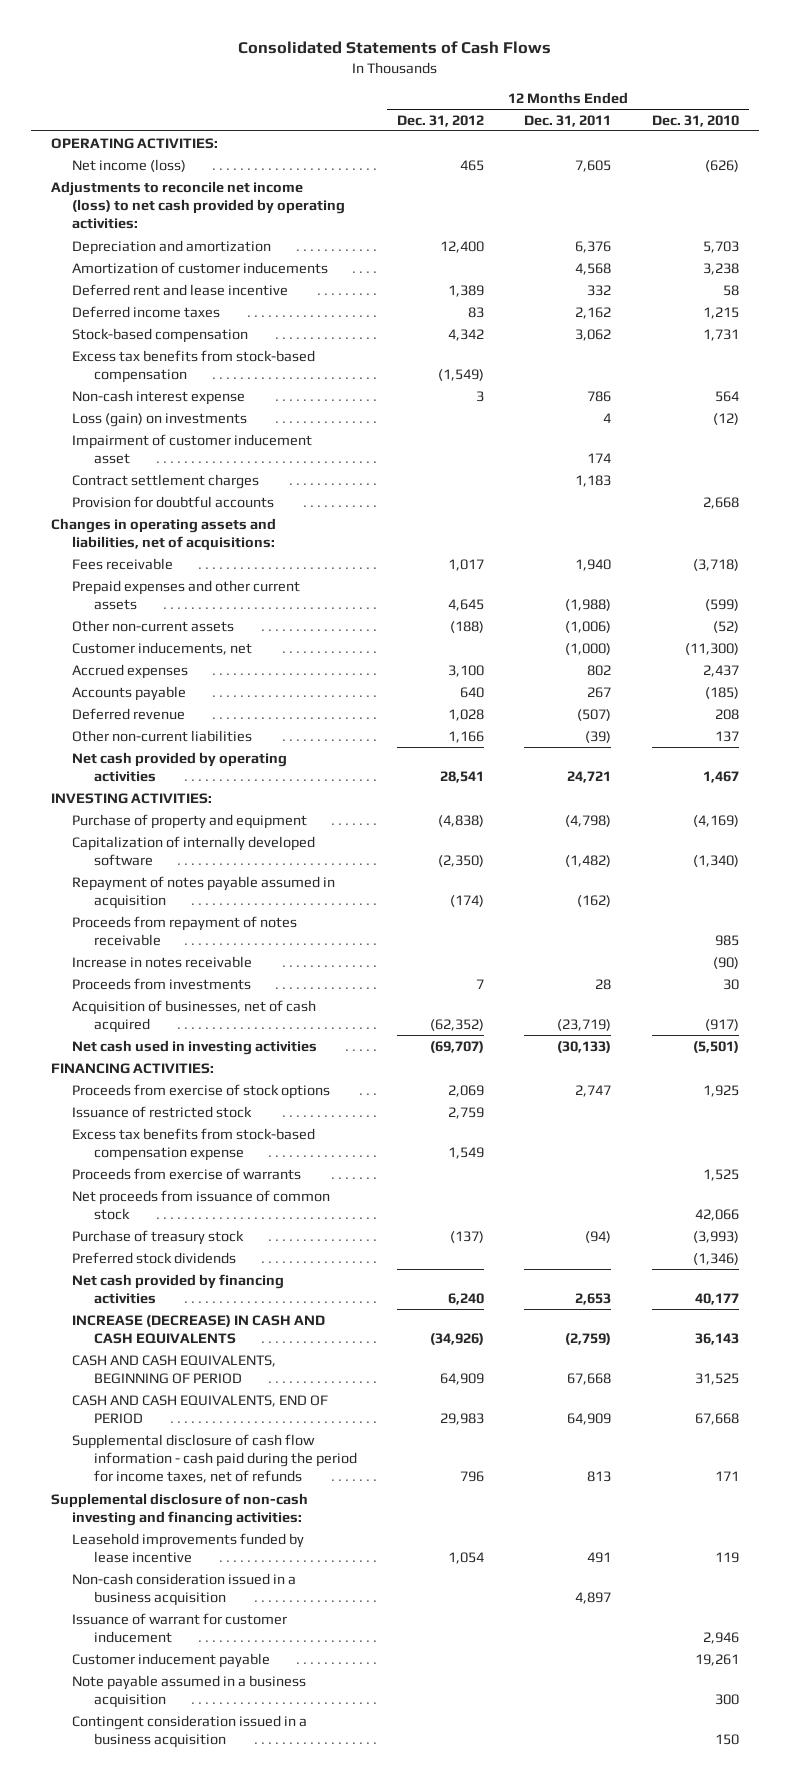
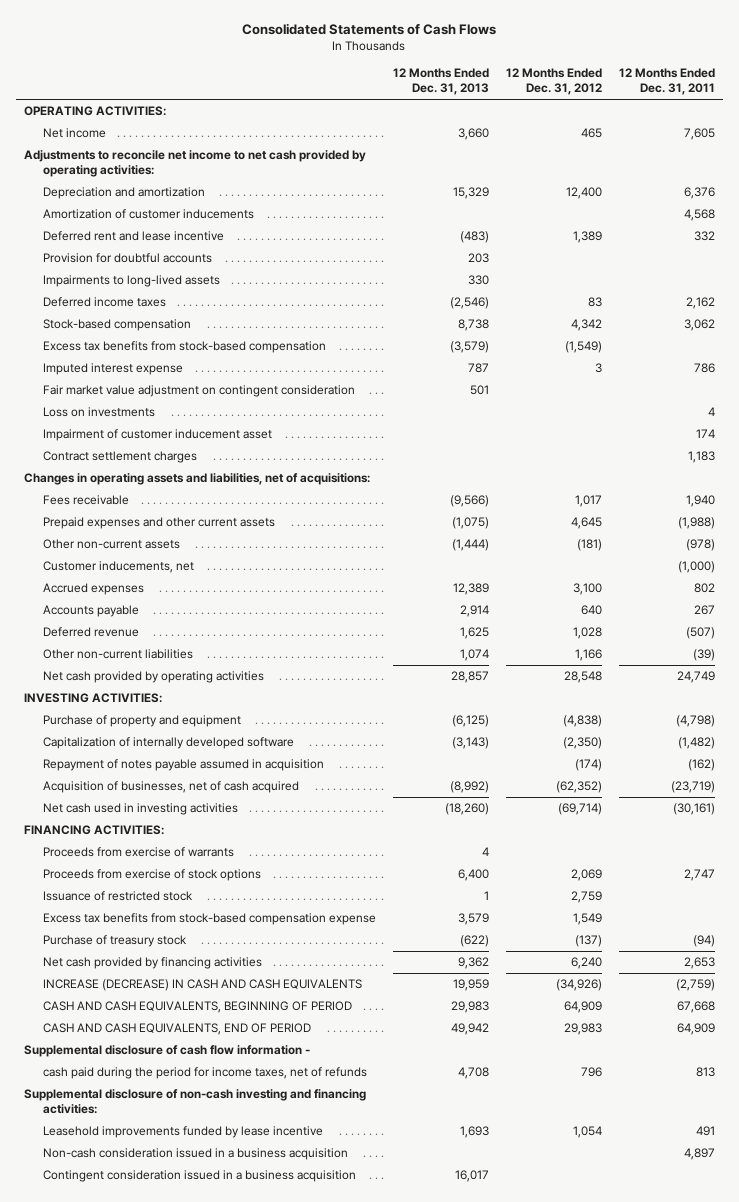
- | 12 Months Ended Dec. 31, 2012 | 12 Months Ended Dec. 31, 2011 | 12 Months Ended Dec. 31, 2010
+ | 12 Months Ended Dec. 31, 2013 | 12 Months Ended Dec. 31, 2012 | 12 Months Ended Dec. 31, 2011
- Net income (loss) | 465 | 7,605 | (626)
- Adjustments to reconcile net income (loss) to net cash provided by operating activities:
+ Net income | 3,660 | 465 | 7,605
+ Adjustments to reconcile net income to net cash provided by operating activities:
moved up: Provision for doubtful accounts | 203 | |
+ Impairments to long-lived assets | 330 | |
- Non-cash interest expense | 3 | 786 | 564
- Loss (gain) on investments | | 4 | (12)
+ Imputed interest expense | 787 | 3 | 786
+ Fair market value adjustment on contingent consideration | 501 | |
+ Loss on investments | | | 4
- Other non-current assets | (188) | (1,006) | (52)
+ Other non-current assets | (1,444) | (181) | (978)
- Net cash provided by operating activities | 28,541 | 24,721 | 1,467
+ Net cash provided by operating activities | 28,857 | 28,548 | 24,749
- Proceeds from repayment of notes receivable | | | 985
- Increase in notes receivable | | | (90)
- Proceeds from investments | 7 | 28 | 30
- Net cash used in investing activities | (69,707) | (30,133) | (5,501)
+ Net cash used in investing activities | (18,260) | (69,714) | (30,161)
moved up: Proceeds from exercise of warrants | 4 | |
- Net proceeds from issuance of common stock | | | 42,066
- Preferred stock dividends | | | (1,346)
- Supplemental disclosure of cash flow information - cash paid during the period for income taxes, net of refunds | 796 | 813 | 171
+ Supplemental disclosure of cash flow information -
+ cash paid during the period for income taxes, net of refunds | 4,708 | 796 | 813
- Issuance of warrant for customer inducement | | | 2,946
- Customer inducement payable | | | 19,261
- Note payable assumed in a business acquisition | | | 300

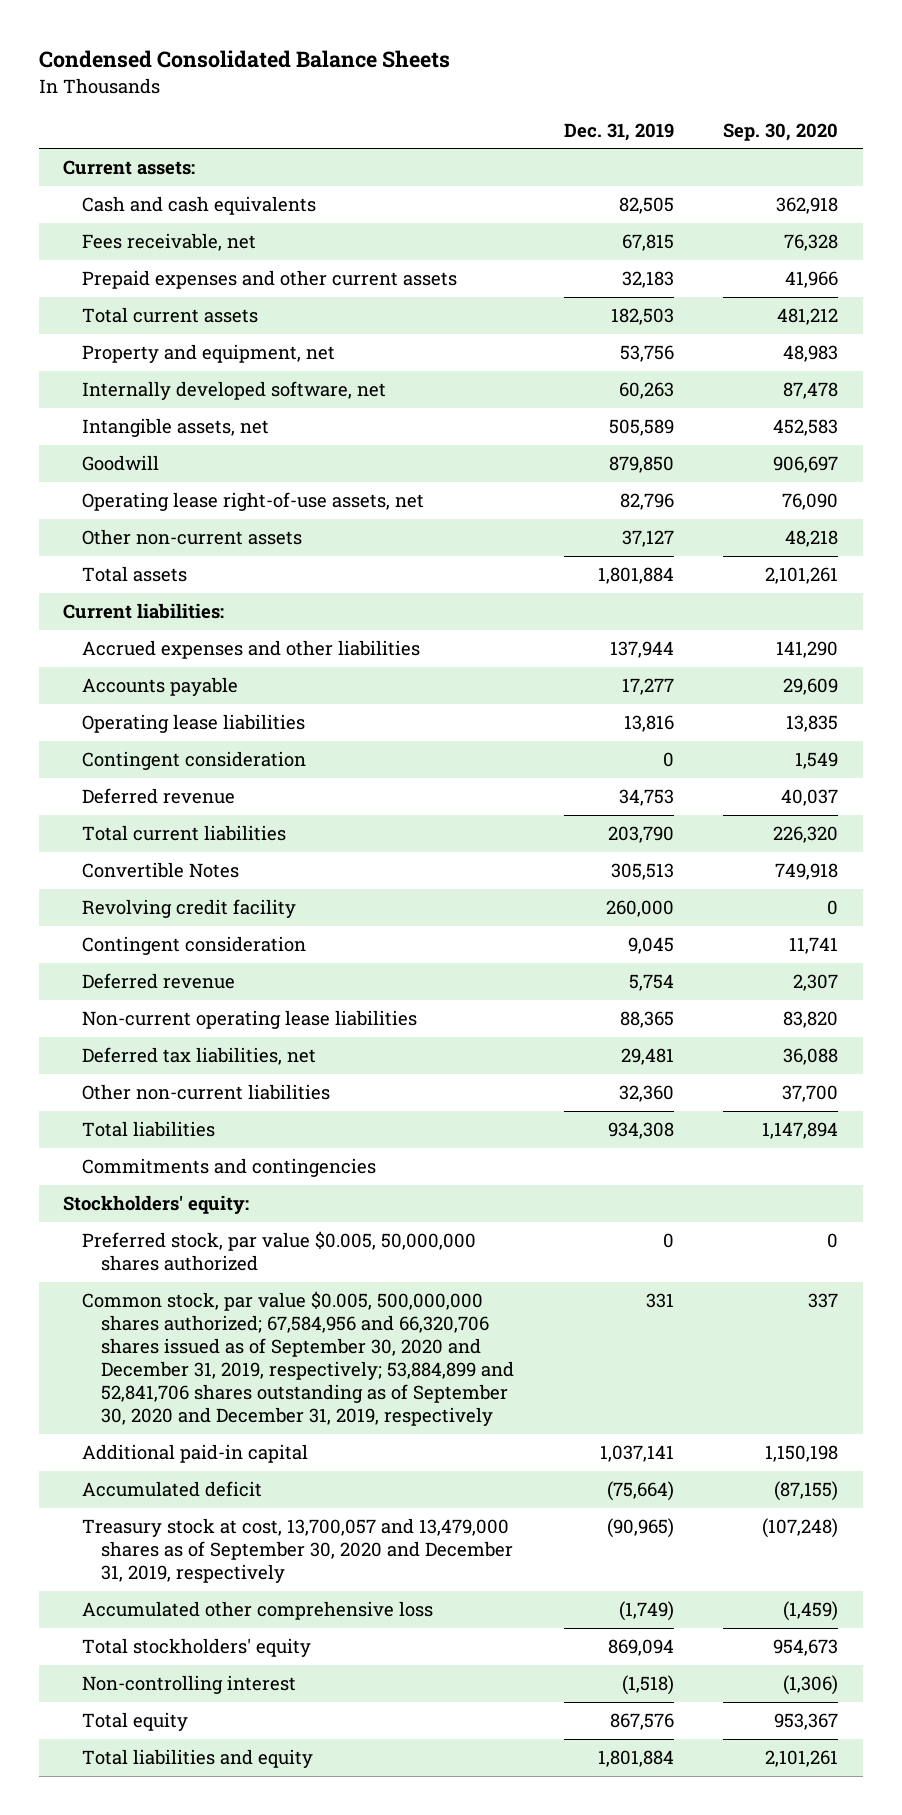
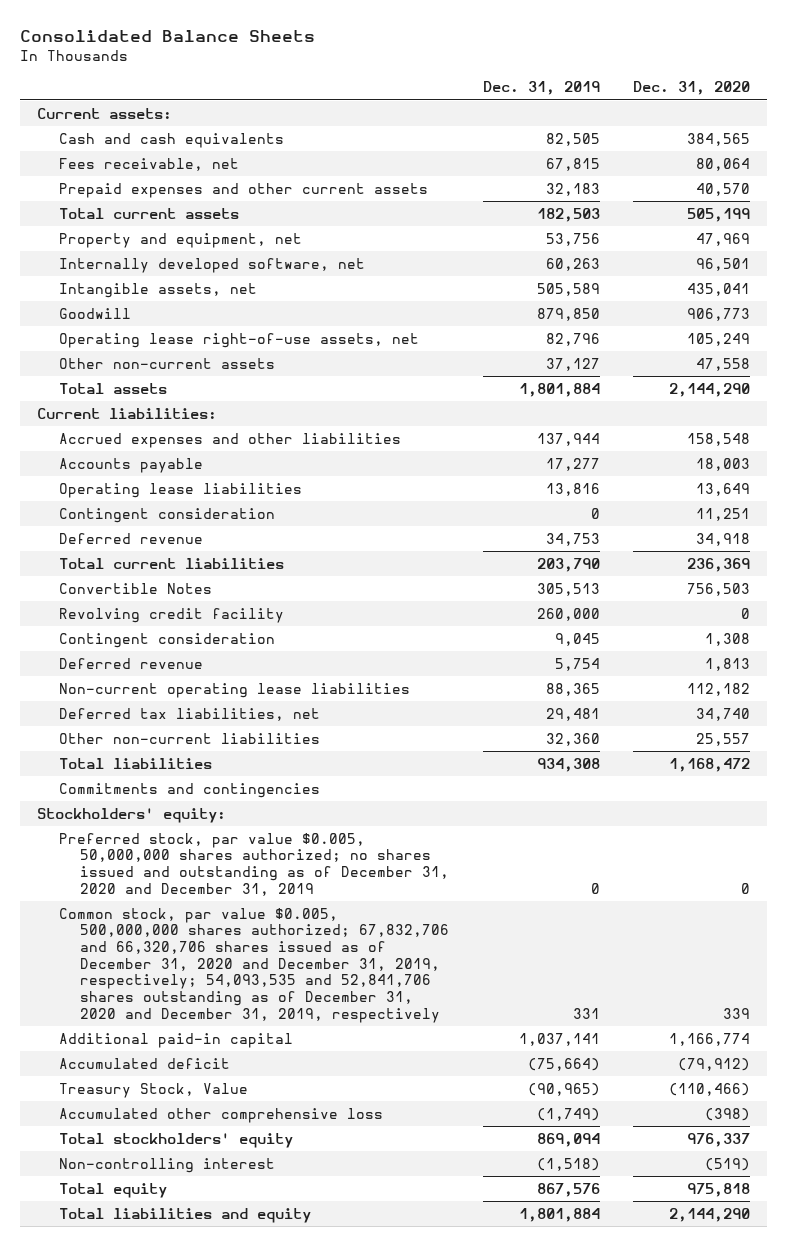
- Condensed Consolidated Balance Sheets
+ Consolidated Balance Sheets
- | Dec. 31, 2019 | Sep. 30, 2020
+ | Dec. 31, 2019 | Dec. 31, 2020
- Preferred stock, par value $0.005, 50,000,000 shares authorized | 0 | 0
- Common stock, par value $0.005, 500,000,000 shares authorized; 67,584,956 and 66,320,706 shares issued as of September 30, 2020 and December 31, 2019, respectively; 53,884,899 and 52,841,706 shares outstanding as of September 30, 2020 and December 31, 2019, respectively | 331 | 337
+ Preferred stock, par value $0.005, 50,000,000 shares authorized; no shares issued and outstanding as of December 31, 2020 and December 31, 2019 | 0 | 0
+ Common stock, par value $0.005, 500,000,000 shares authorized; 67,832,706 and 66,320,706 shares issued as of December 31, 2020 and December 31, 2019, respectively; 54,093,535 and 52,841,706 shares outstanding as of December 31, 2020 and December 31, 2019, respectively | 331 | 339
- Treasury stock at cost, 13,700,057 and 13,479,000 shares as of September 30, 2020 and December 31, 2019, respectively | (90,965) | (107,248)
+ Treasury Stock, Value | (90,965) | (110,466)

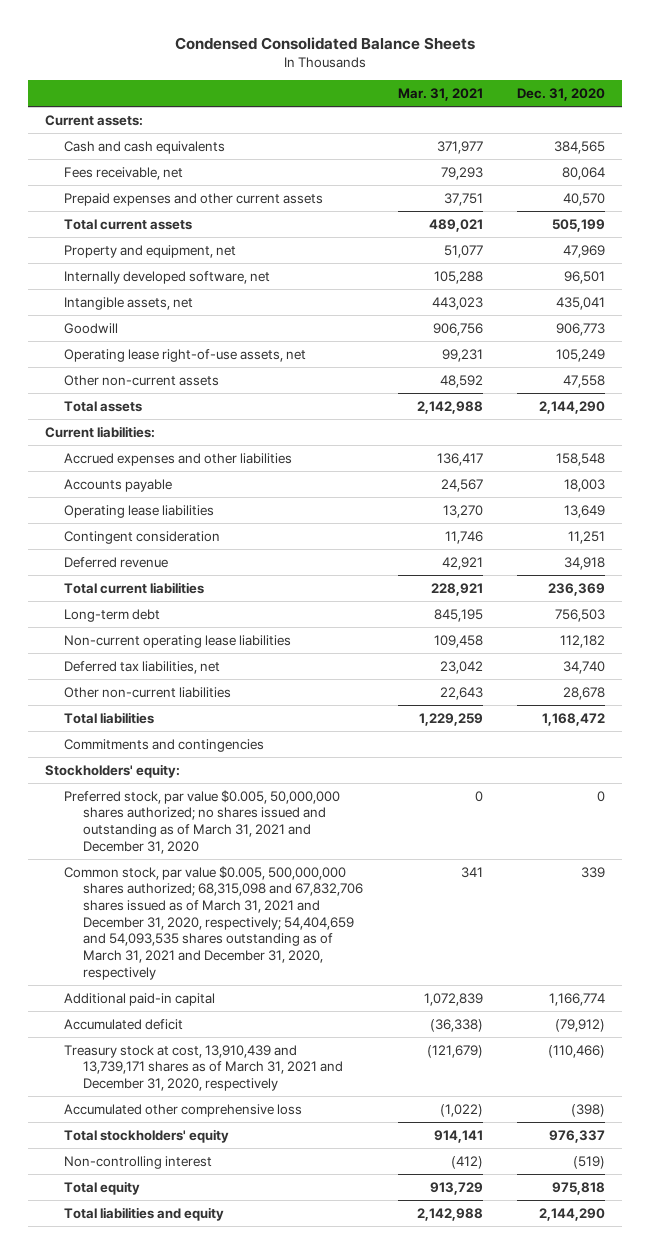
- Consolidated Balance Sheets
+ Condensed Consolidated Balance Sheets
- | Dec. 31, 2019 | Dec. 31, 2020
+ | Mar. 31, 2021 | Dec. 31, 2020
- Convertible Notes | 305,513 | 756,503
- Revolving credit facility | 260,000 | 0
- Contingent consideration | 9,045 | 1,308
- Deferred revenue | 5,754 | 1,813
+ Long-term debt | 845,195 | 756,503
- Other non-current liabilities | 32,360 | 25,557
+ Other non-current liabilities | 22,643 | 28,678
- Preferred stock, par value $0.005, 50,000,000 shares authorized; no shares issued and outstanding as of December 31, 2020 and December 31, 2019 | 0 | 0
- Common stock, par value $0.005, 500,000,000 shares authorized; 67,832,706 and 66,320,706 shares issued as of December 31, 2020 and December 31, 2019, respectively; 54,093,535 and 52,841,706 shares outstanding as of December 31, 2020 and December 31, 2019, respectively | 331 | 339
+ Preferred stock, par value $0.005, 50,000,000 shares authorized; no shares issued and outstanding as of March 31, 2021 and December 31, 2020 | 0 | 0
+ Common stock, par value $0.005, 500,000,000 shares authorized; 68,315,098 and 67,832,706 shares issued as of March 31, 2021 and December 31, 2020, respectively; 54,404,659 and 54,093,535 shares outstanding as of March 31, 2021 and December 31, 2020, respectively | 341 | 339
- Treasury Stock, Value | (90,965) | (110,466)
+ Treasury stock at cost, 13,910,439 and 13,739,171 shares as of March 31, 2021 and December 31, 2020, respectively | (121,679) | (110,466)

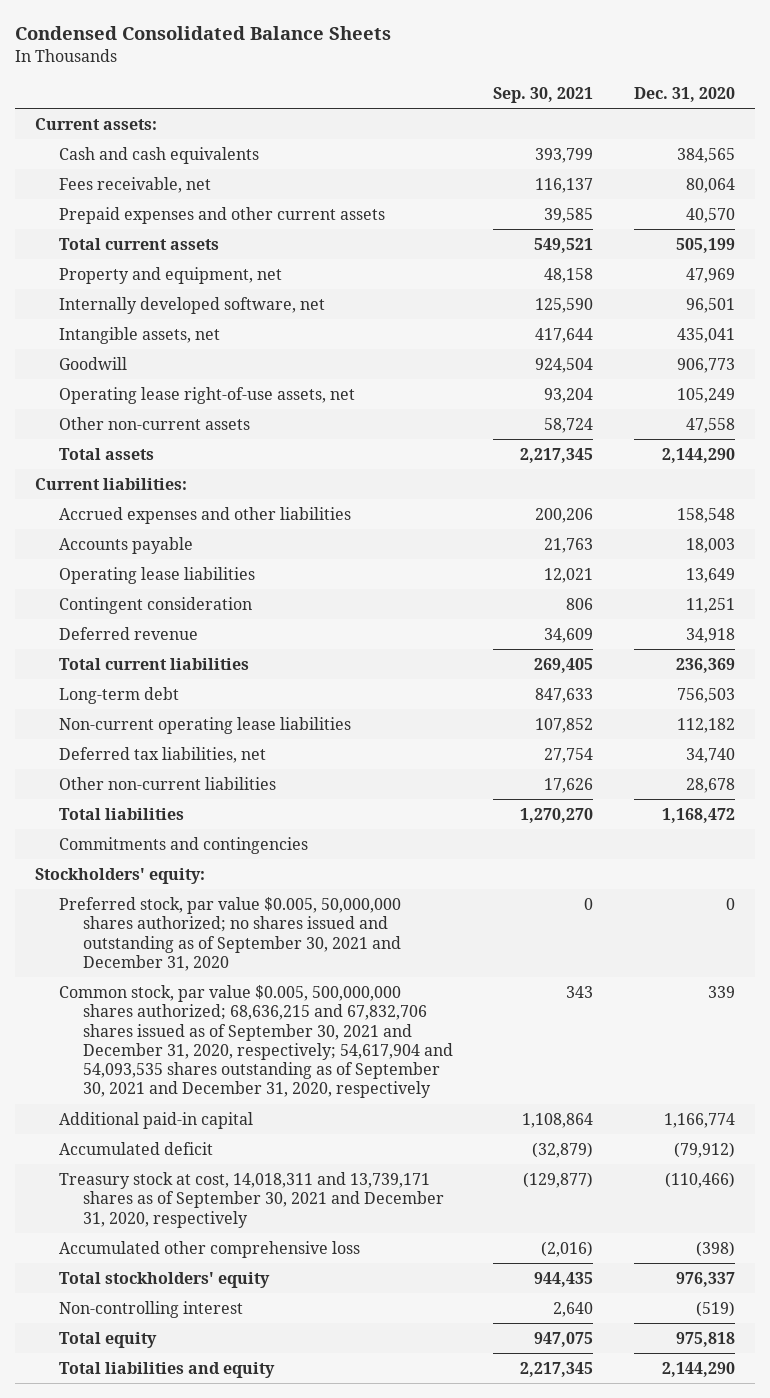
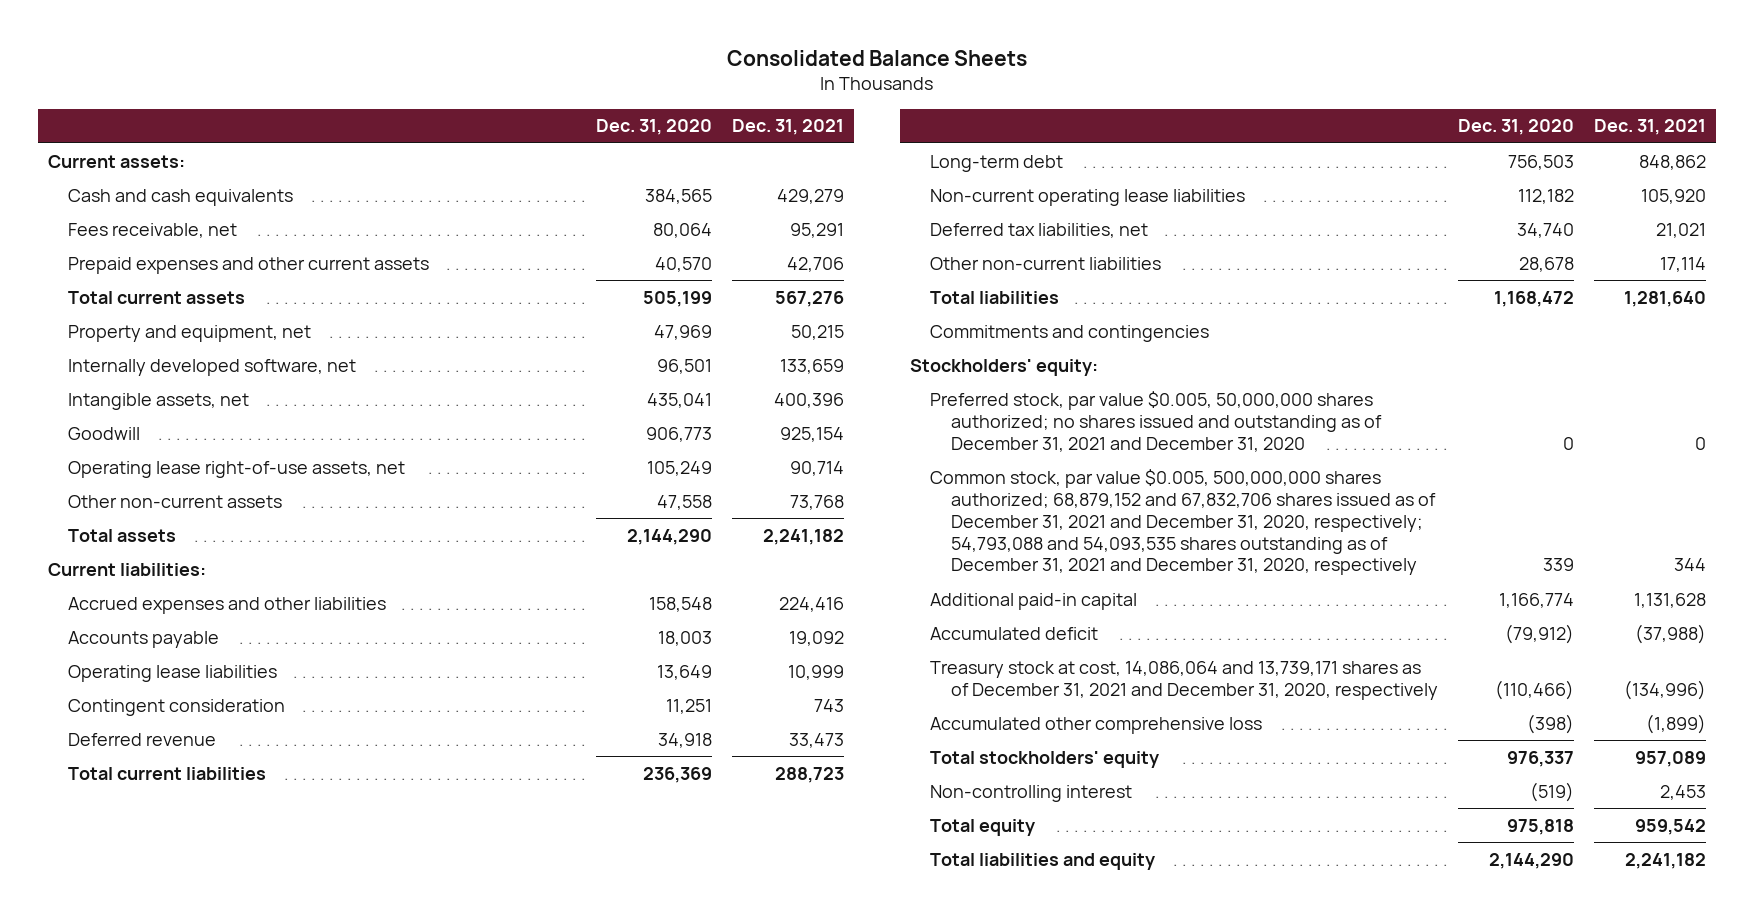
- Condensed Consolidated Balance Sheets
+ Consolidated Balance Sheets
- | Sep. 30, 2021 | Dec. 31, 2020
+ | Dec. 31, 2020 | Dec. 31, 2021
- Preferred stock, par value $0.005, 50,000,000 shares authorized; no shares issued and outstanding as of September 30, 2021 and December 31, 2020 | 0 | 0
- Common stock, par value $0.005, 500,000,000 shares authorized; 68,636,215 and 67,832,706 shares issued as of September 30, 2021 and December 31, 2020, respectively; 54,617,904 and 54,093,535 shares outstanding as of September 30, 2021 and December 31, 2020, respectively | 343 | 339
+ Preferred stock, par value $0.005, 50,000,000 shares authorized; no shares issued and outstanding as of December 31, 2021 and December 31, 2020 | 0 | 0
+ Common stock, par value $0.005, 500,000,000 shares authorized; 68,879,152 and 67,832,706 shares issued as of December 31, 2021 and December 31, 2020, respectively; 54,793,088 and 54,093,535 shares outstanding as of December 31, 2021 and December 31, 2020, respectively | 339 | 344
- Treasury stock at cost, 14,018,311 and 13,739,171 shares as of September 30, 2021 and December 31, 2020, respectively | (129,877) | (110,466)
+ Treasury stock at cost, 14,086,064 and 13,739,171 shares as of December 31, 2021 and December 31, 2020, respectively | (110,466) | (134,996)

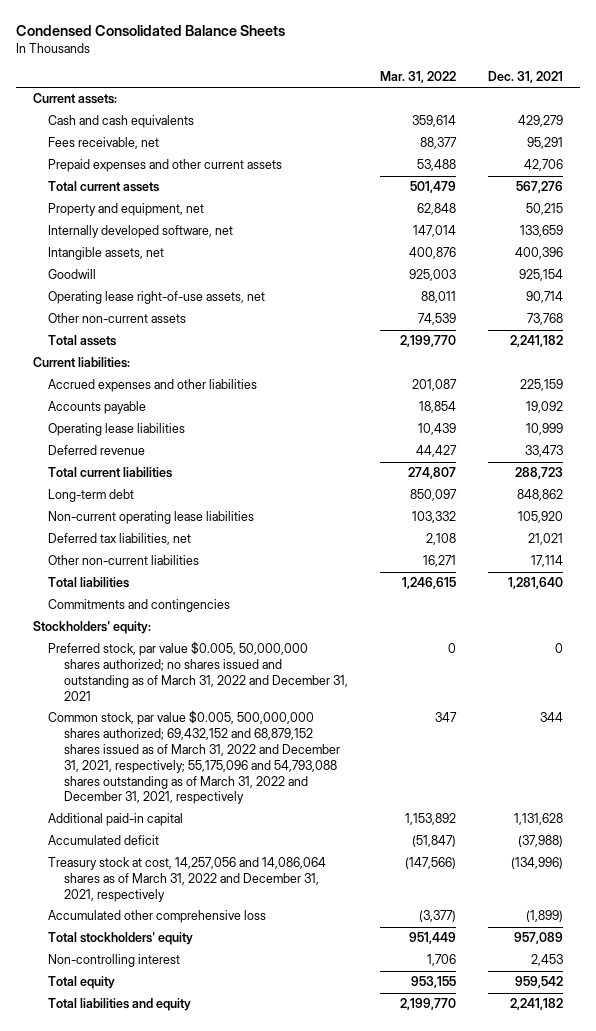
- Consolidated Balance Sheets
+ Condensed Consolidated Balance Sheets
- | Dec. 31, 2020 | Dec. 31, 2021
+ | Mar. 31, 2022 | Dec. 31, 2021
- Accrued expenses and other liabilities | 158,548 | 224,416
+ Accrued expenses and other liabilities | 201,087 | 225,159
- Contingent consideration | 11,251 | 743
- Preferred stock, par value $0.005, 50,000,000 shares authorized; no shares issued and outstanding as of December 31, 2021 and December 31, 2020 | 0 | 0
- Common stock, par value $0.005, 500,000,000 shares authorized; 68,879,152 and 67,832,706 shares issued as of December 31, 2021 and December 31, 2020, respectively; 54,793,088 and 54,093,535 shares outstanding as of December 31, 2021 and December 31, 2020, respectively | 339 | 344
+ Preferred stock, par value $0.005, 50,000,000 shares authorized; no shares issued and outstanding as of March 31, 2022 and December 31, 2021 | 0 | 0
+ Common stock, par value $0.005, 500,000,000 shares authorized; 69,432,152 and 68,879,152 shares issued as of March 31, 2022 and December 31, 2021, respectively; 55,175,096 and 54,793,088 shares outstanding as of March 31, 2022 and December 31, 2021, respectively | 347 | 344
- Treasury stock at cost, 14,086,064 and 13,739,171 shares as of December 31, 2021 and December 31, 2020, respectively | (110,466) | (134,996)
+ Treasury stock at cost, 14,257,056 and 14,086,064 shares as of March 31, 2022 and December 31, 2021, respectively | (147,566) | (134,996)

